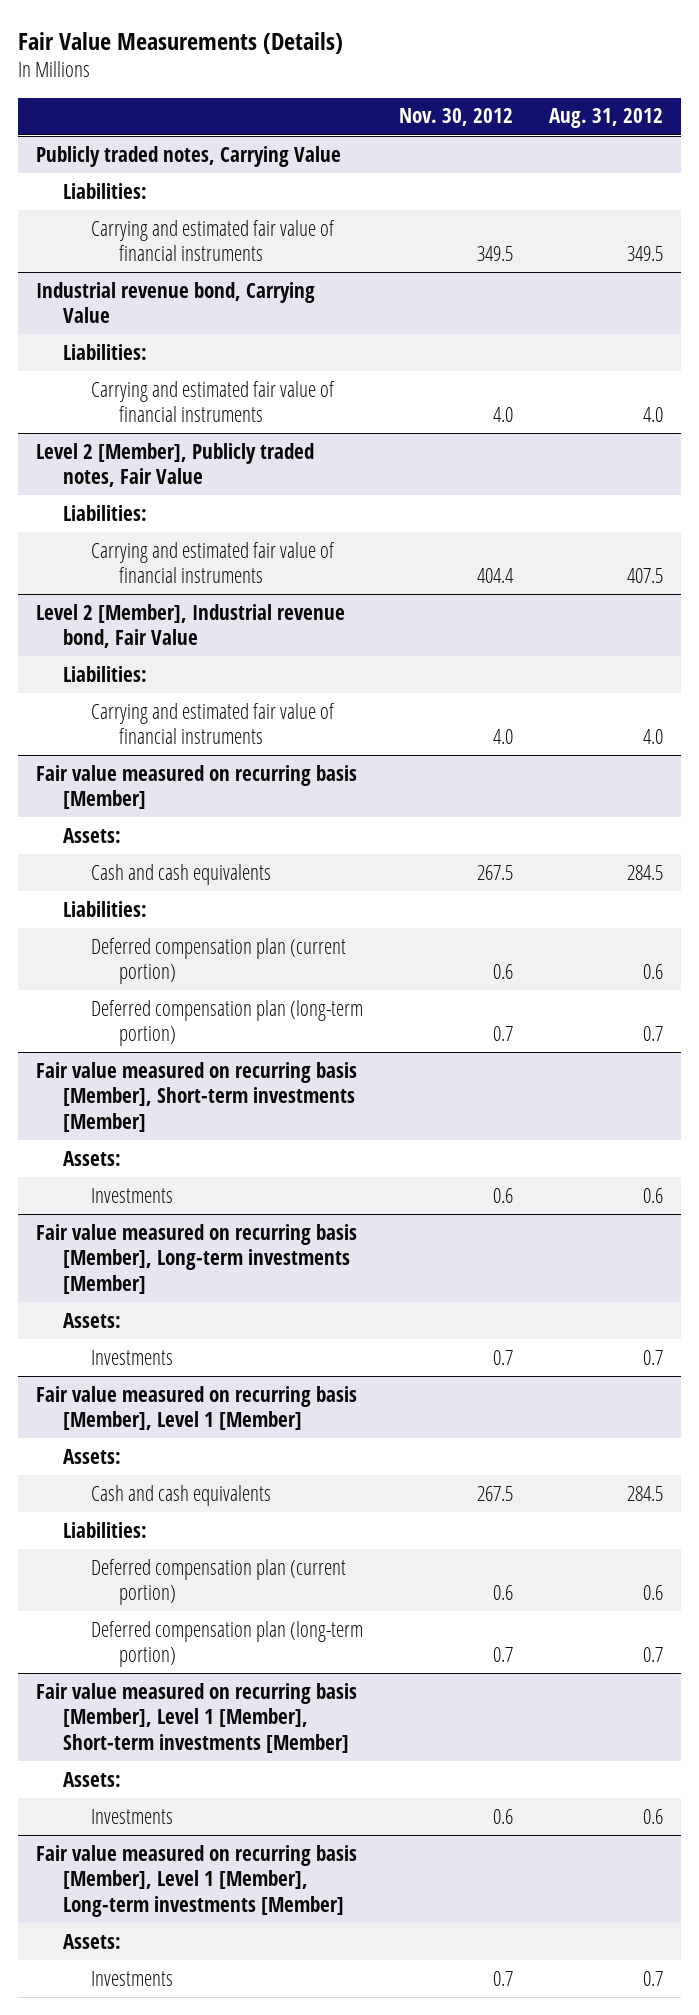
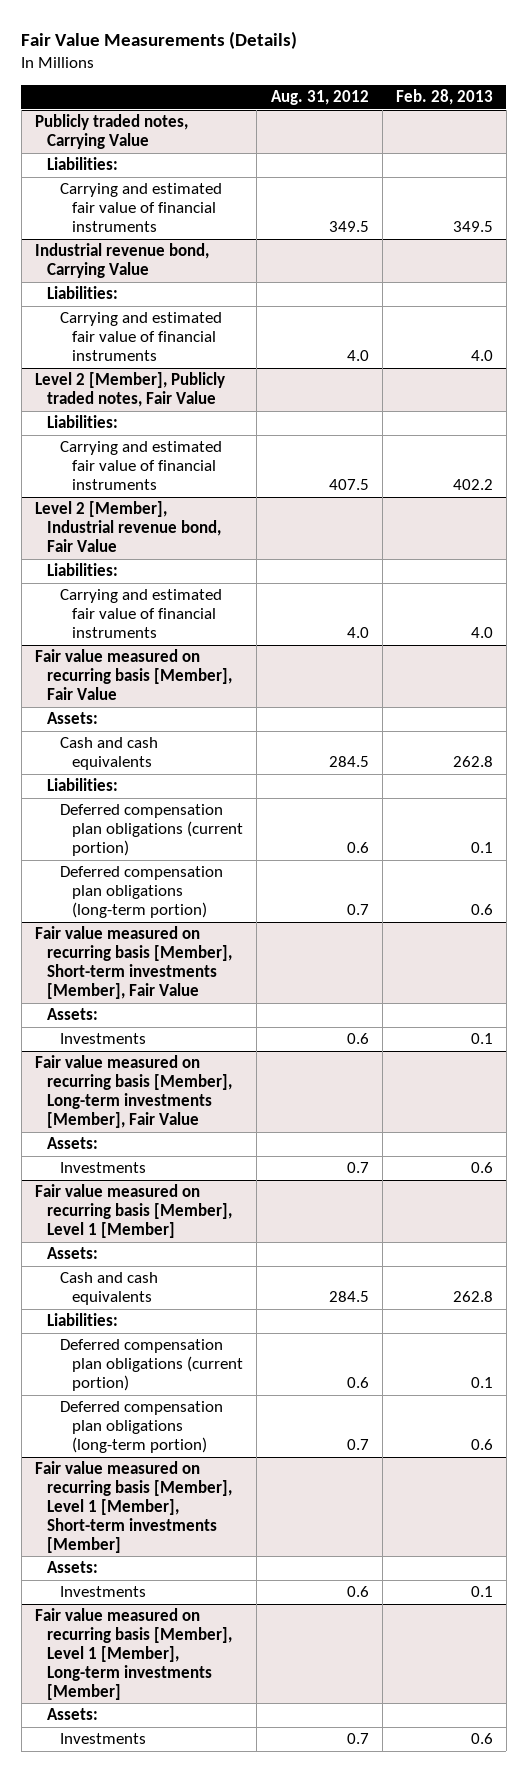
- | Nov. 30, 2012 | Aug. 31, 2012
+ | Aug. 31, 2012 | Feb. 28, 2013
- Fair value measured on recurring basis [Member]
+ Fair value measured on recurring basis [Member], Fair Value
- Deferred compensation plan (current portion) | 0.6 | 0.6
- Deferred compensation plan (long-term portion) | 0.7 | 0.7
- Fair value measured on recurring basis [Member], Short-term investments [Member]
+ Deferred compensation plan obligations (current portion) | 0.6 | 0.1
+ Deferred compensation plan obligations (long-term portion) | 0.7 | 0.6
+ Fair value measured on recurring basis [Member], Short-term investments [Member], Fair Value
- Fair value measured on recurring basis [Member], Long-term investments [Member]
+ Fair value measured on recurring basis [Member], Long-term investments [Member], Fair Value
@ Fair value measured on recurring basis [Member], Level 1 [Member]
- Deferred compensation plan (current portion) | 0.6 | 0.6
- Deferred compensation plan (long-term portion) | 0.7 | 0.7
+ Deferred compensation plan obligations (current portion) | 0.6 | 0.1
+ Deferred compensation plan obligations (long-term portion) | 0.7 | 0.6

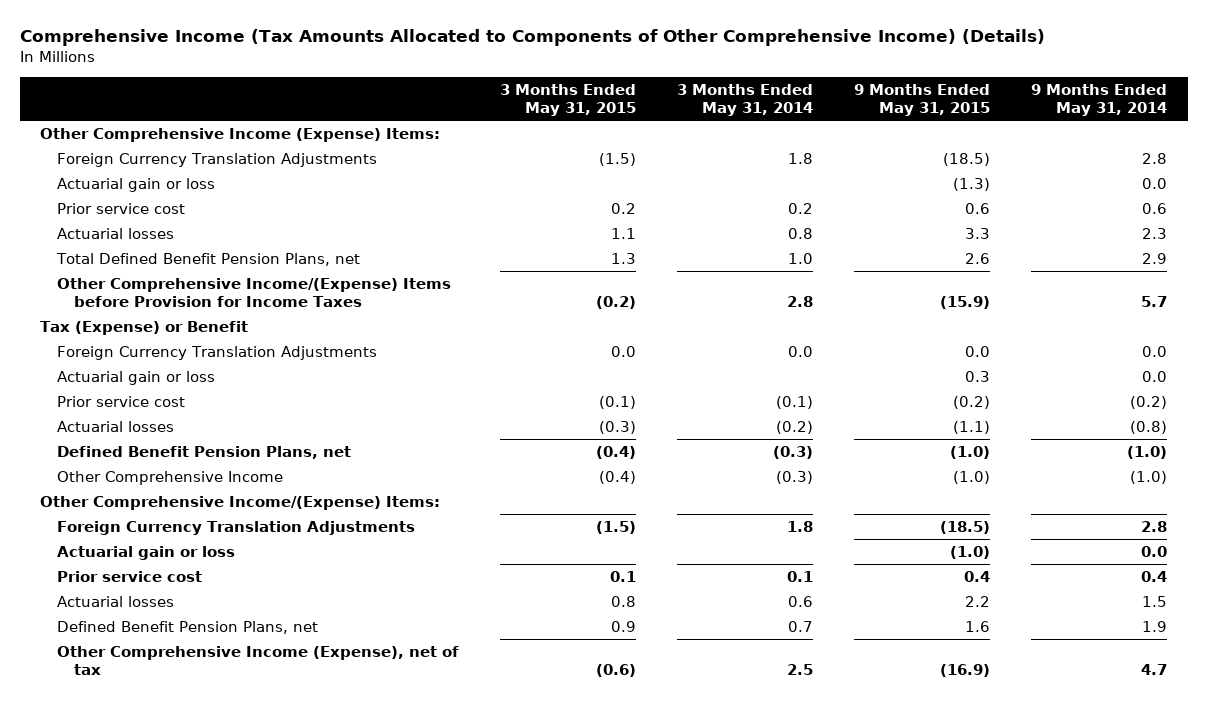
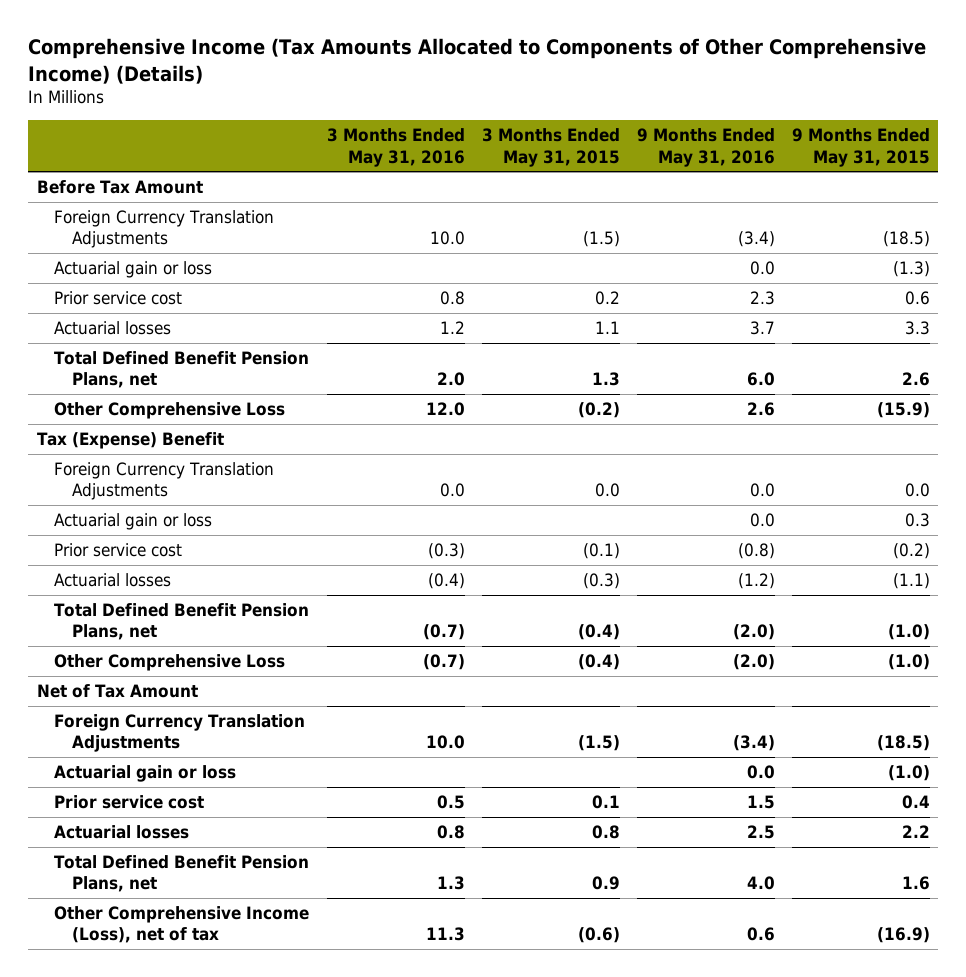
- | 3 Months Ended May 31, 2015 | 3 Months Ended May 31, 2014 | 9 Months Ended May 31, 2015 | 9 Months Ended May 31, 2014
+ | 3 Months Ended May 31, 2016 | 3 Months Ended May 31, 2015 | 9 Months Ended May 31, 2016 | 9 Months Ended May 31, 2015
- Other Comprehensive Income (Expense) Items:
+ Before Tax Amount
- Other Comprehensive Income/(Expense) Items before Provision for Income Taxes | (0.2) | 2.8 | (15.9) | 5.7
- Tax (Expense) or Benefit
+ Other Comprehensive Loss | 12.0 | (0.2) | 2.6 | (15.9)
+ Tax (Expense) Benefit
- Defined Benefit Pension Plans, net | (0.4) | (0.3) | (1.0) | (1.0)
- Other Comprehensive Income | (0.4) | (0.3) | (1.0) | (1.0)
- Other Comprehensive Income/(Expense) Items:
+ Total Defined Benefit Pension Plans, net | (0.7) | (0.4) | (2.0) | (1.0)
+ Other Comprehensive Loss | (0.7) | (0.4) | (2.0) | (1.0)
+ Net of Tax Amount
- Defined Benefit Pension Plans, net | 0.9 | 0.7 | 1.6 | 1.9
- Other Comprehensive Income (Expense), net of tax | (0.6) | 2.5 | (16.9) | 4.7
+ Total Defined Benefit Pension Plans, net | 1.3 | 0.9 | 4.0 | 1.6
+ Other Comprehensive Income (Loss), net of tax | 11.3 | (0.6) | 0.6 | (16.9)

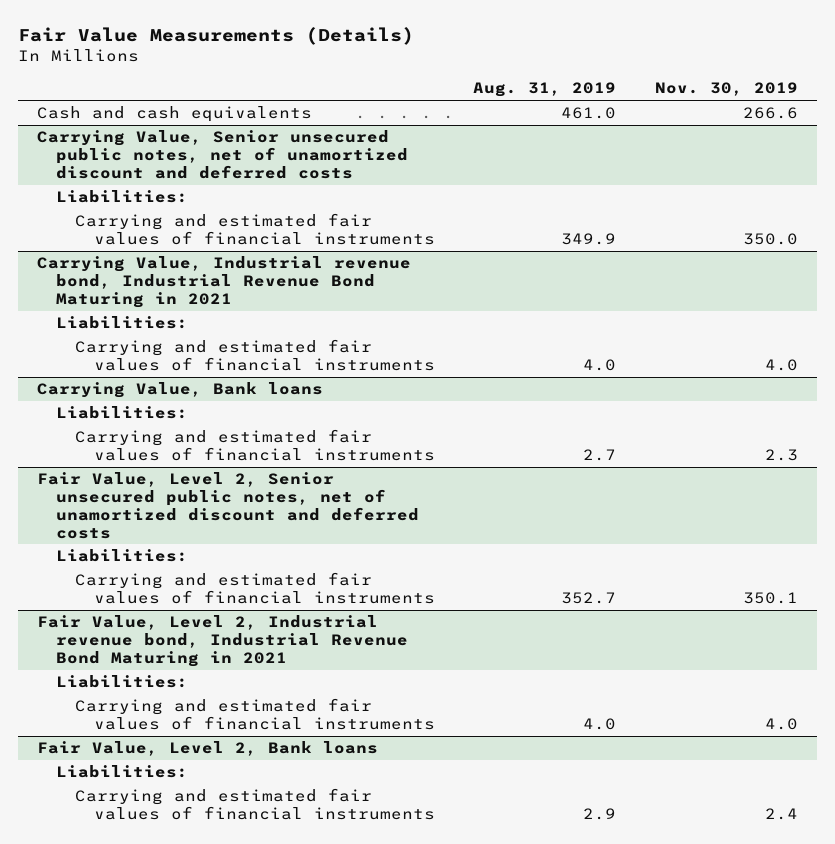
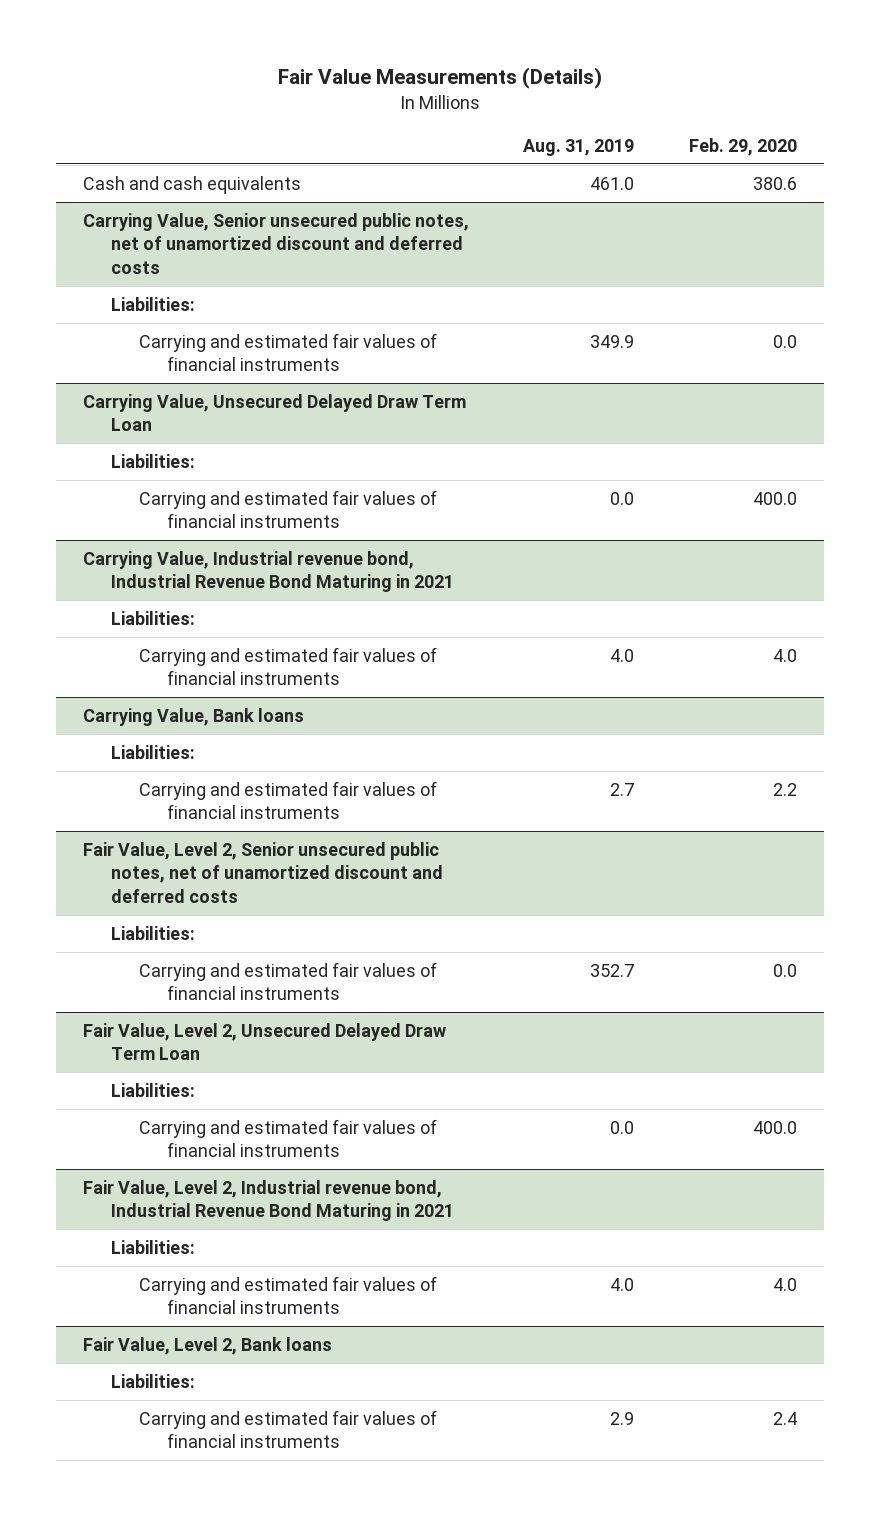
- | Aug. 31, 2019 | Nov. 30, 2019
+ | Aug. 31, 2019 | Feb. 29, 2020
+ Carrying Value, Unsecured Delayed Draw Term Loan
+ Liabilities:
+ Carrying and estimated fair values of financial instruments | 0.0 | 400.0
+ Fair Value, Level 2, Unsecured Delayed Draw Term Loan
+ Liabilities:
+ Carrying and estimated fair values of financial instruments | 0.0 | 400.0

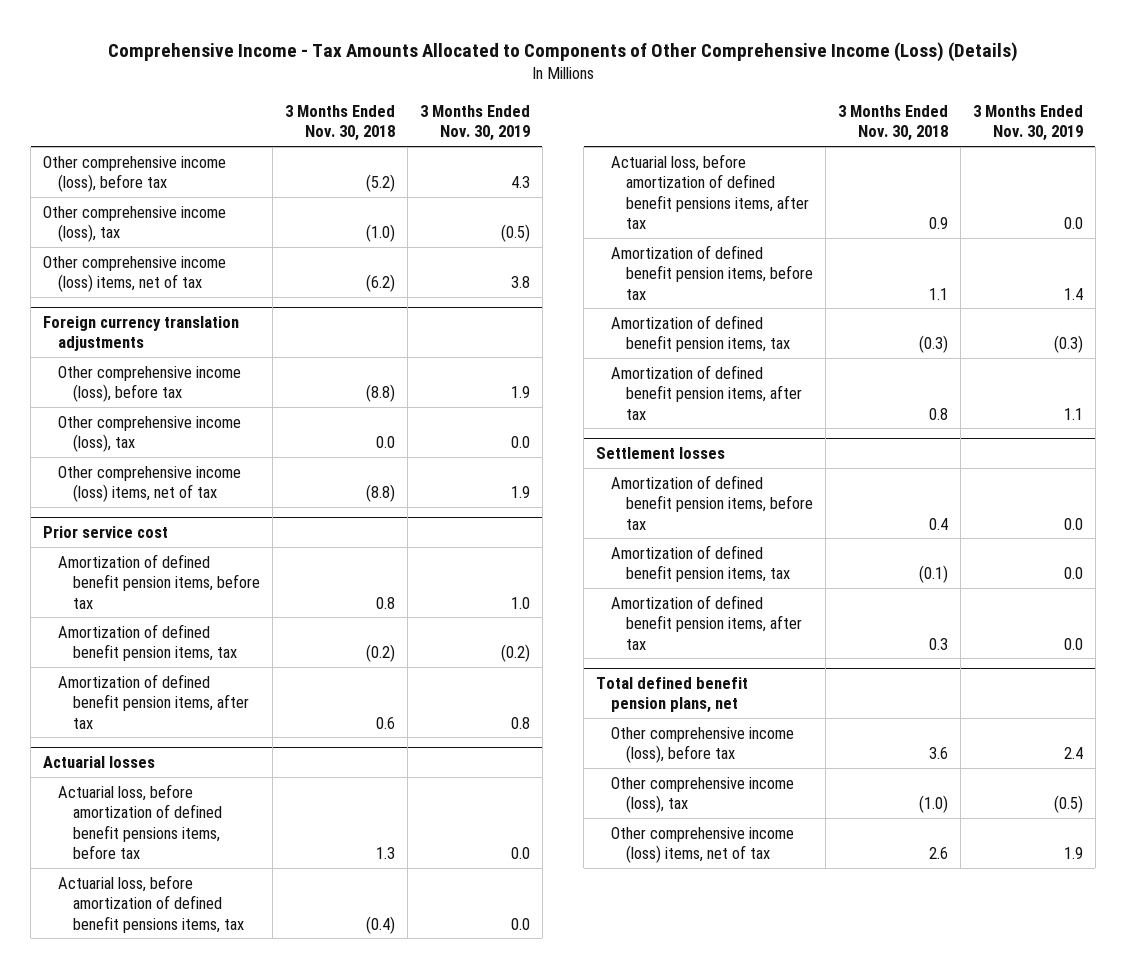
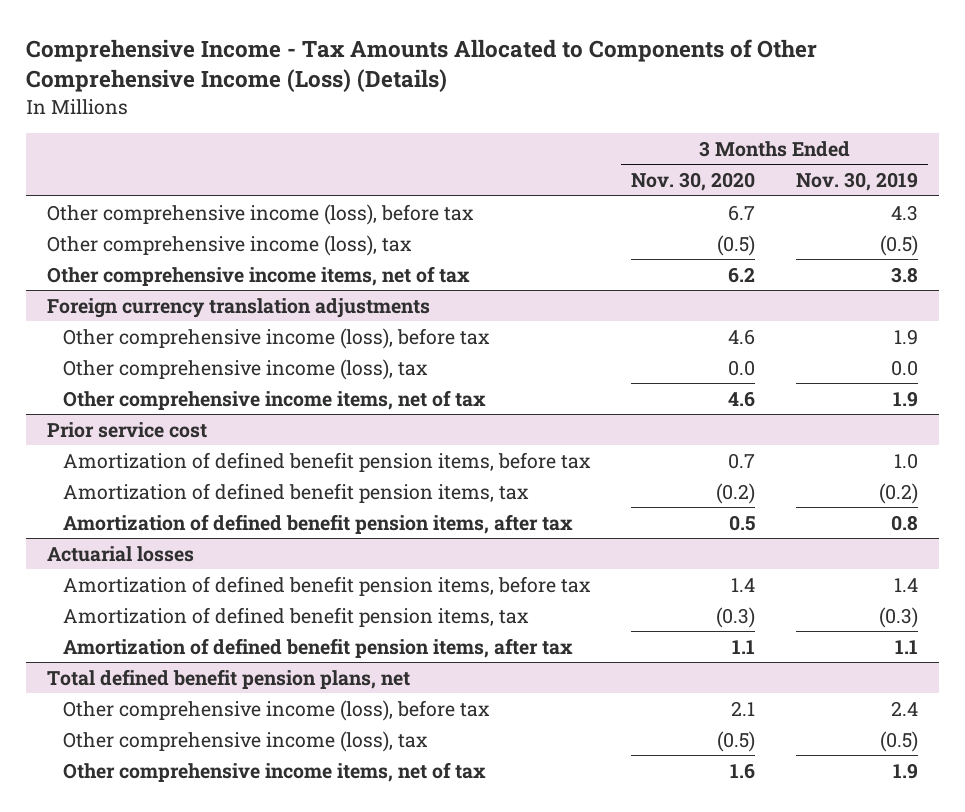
- | 3 Months Ended Nov. 30, 2018 | 3 Months Ended Nov. 30, 2019
+ | 3 Months Ended Nov. 30, 2020 | 3 Months Ended Nov. 30, 2019
- Other comprehensive income (loss) items, net of tax | (6.2) | 3.8
+ Other comprehensive income items, net of tax | 6.2 | 3.8
@ Foreign currency translation adjustments
- Other comprehensive income (loss) items, net of tax | (8.8) | 1.9
+ Other comprehensive income items, net of tax | 4.6 | 1.9
@ Actuarial losses
- Actuarial loss, before amortization of defined benefit pensions items, before tax | 1.3 | 0.0
- Actuarial loss, before amortization of defined benefit pensions items, tax | (0.4) | 0.0
- Actuarial loss, before amortization of defined benefit pensions items, after tax | 0.9 | 0.0
- Settlement losses
- Amortization of defined benefit pension items, before tax | 0.4 | 0.0
- Amortization of defined benefit pension items, tax | (0.1) | 0.0
- Amortization of defined benefit pension items, after tax | 0.3 | 0.0
@ Total defined benefit pension plans, net
- Other comprehensive income (loss) items, net of tax | 2.6 | 1.9
+ Other comprehensive income items, net of tax | 1.6 | 1.9

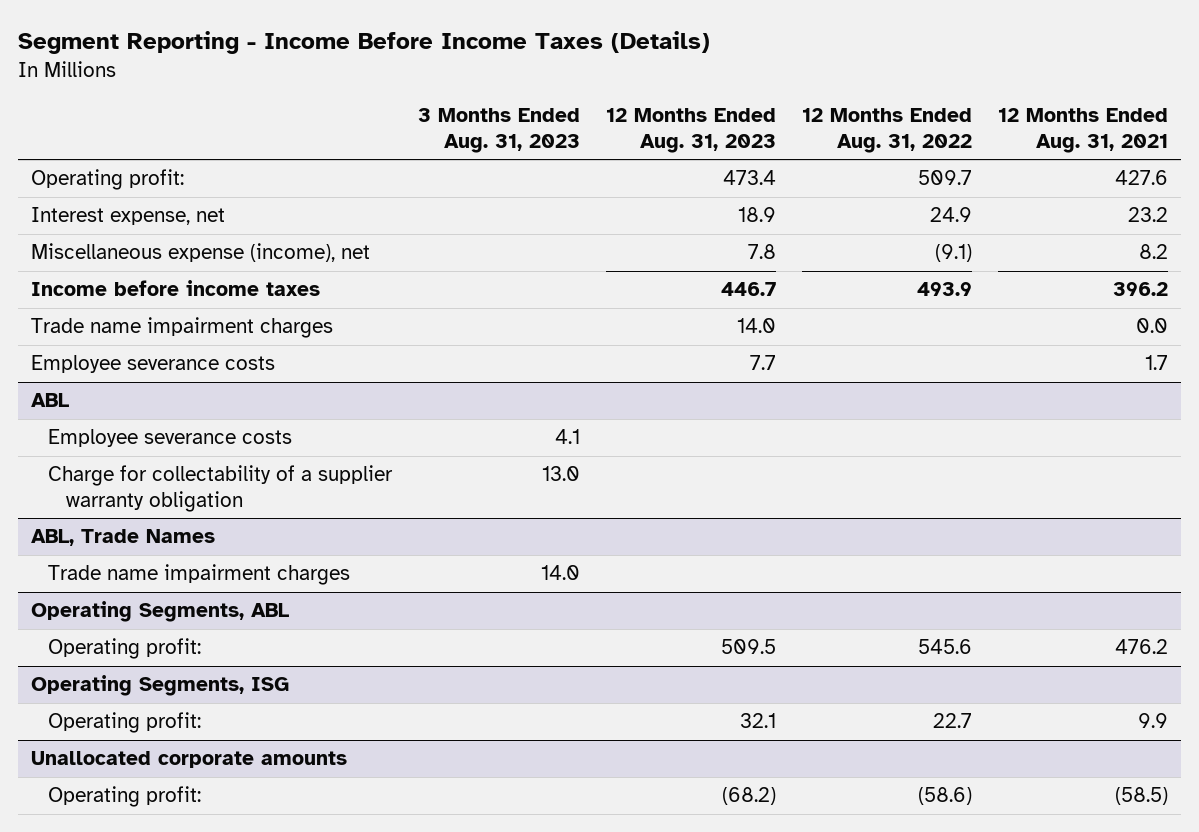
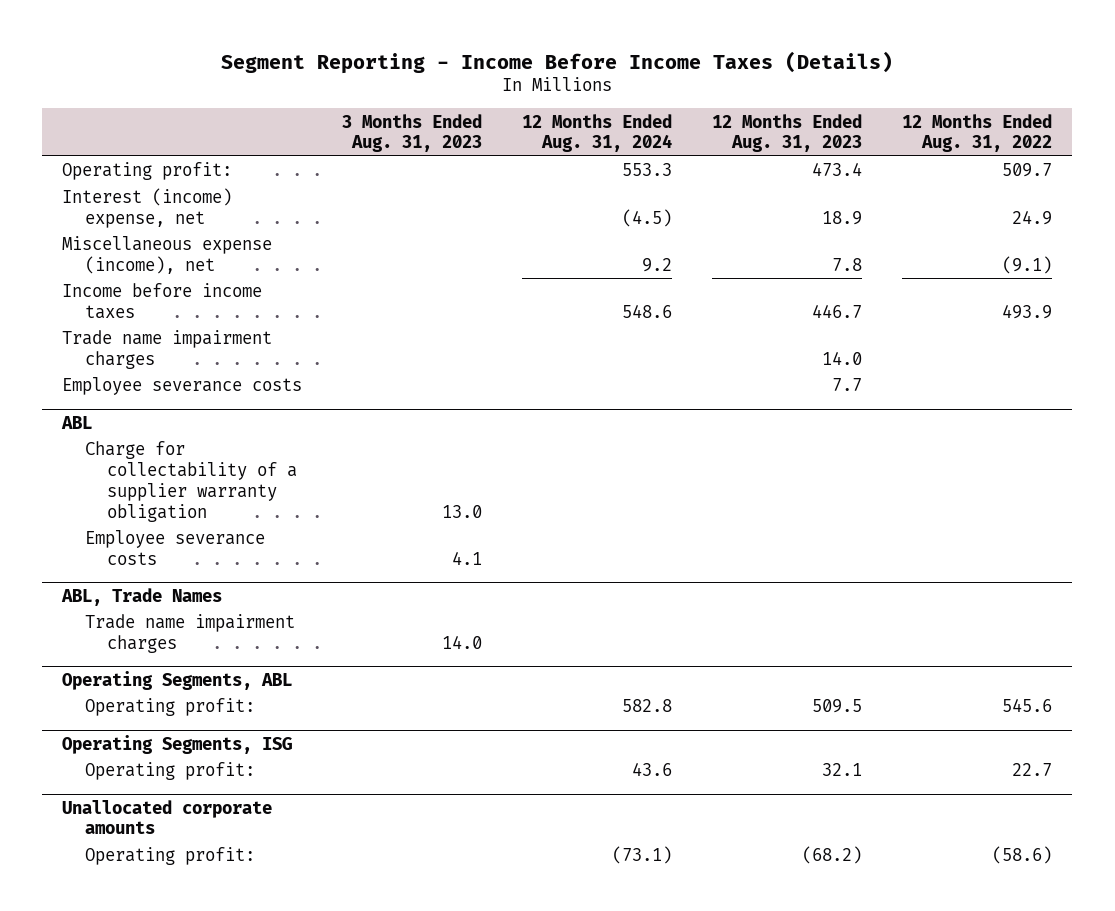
- | 3 Months Ended Aug. 31, 2023 | 12 Months Ended Aug. 31, 2023 | 12 Months Ended Aug. 31, 2022 | 12 Months Ended Aug. 31, 2021
+ | 3 Months Ended Aug. 31, 2023 | 12 Months Ended Aug. 31, 2024 | 12 Months Ended Aug. 31, 2023 | 12 Months Ended Aug. 31, 2022
- Interest expense, net | | 18.9 | 24.9 | 23.2
+ Interest (income) expense, net | | (4.5) | 18.9 | 24.9
@ ABL
moved down: Employee severance costs | 4.1 | | |

